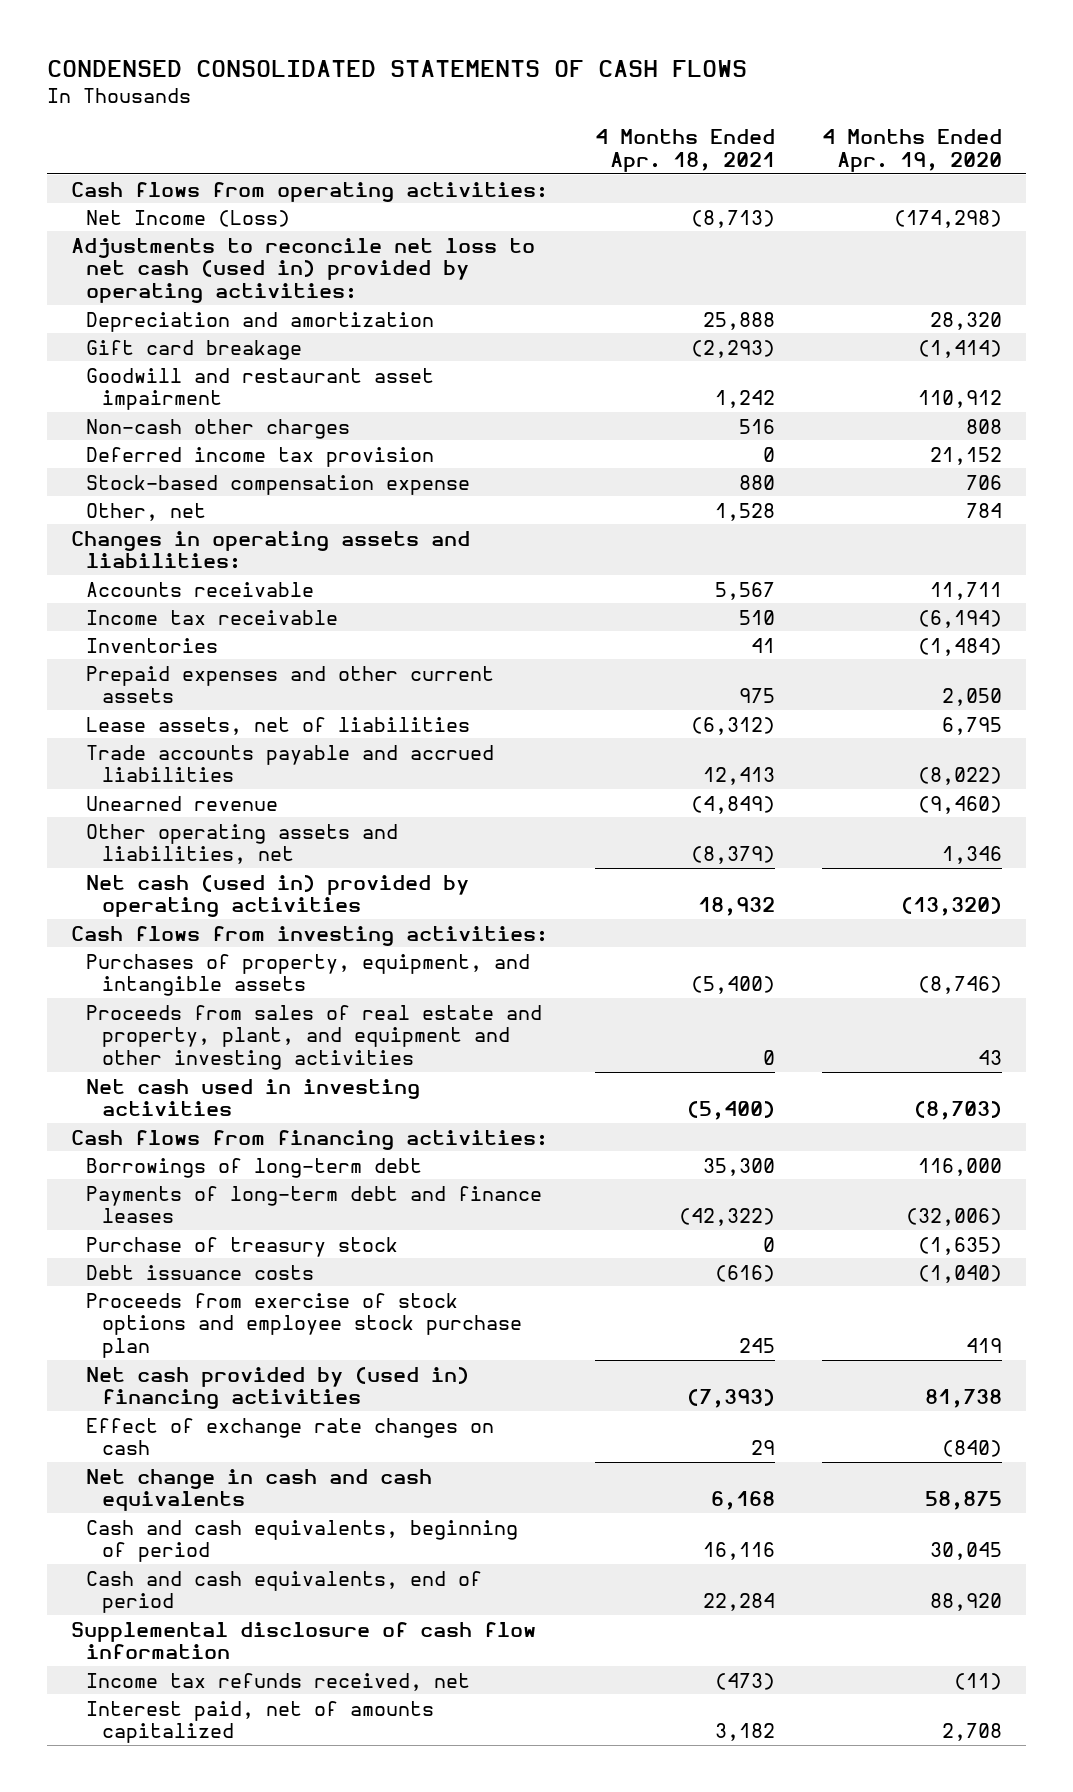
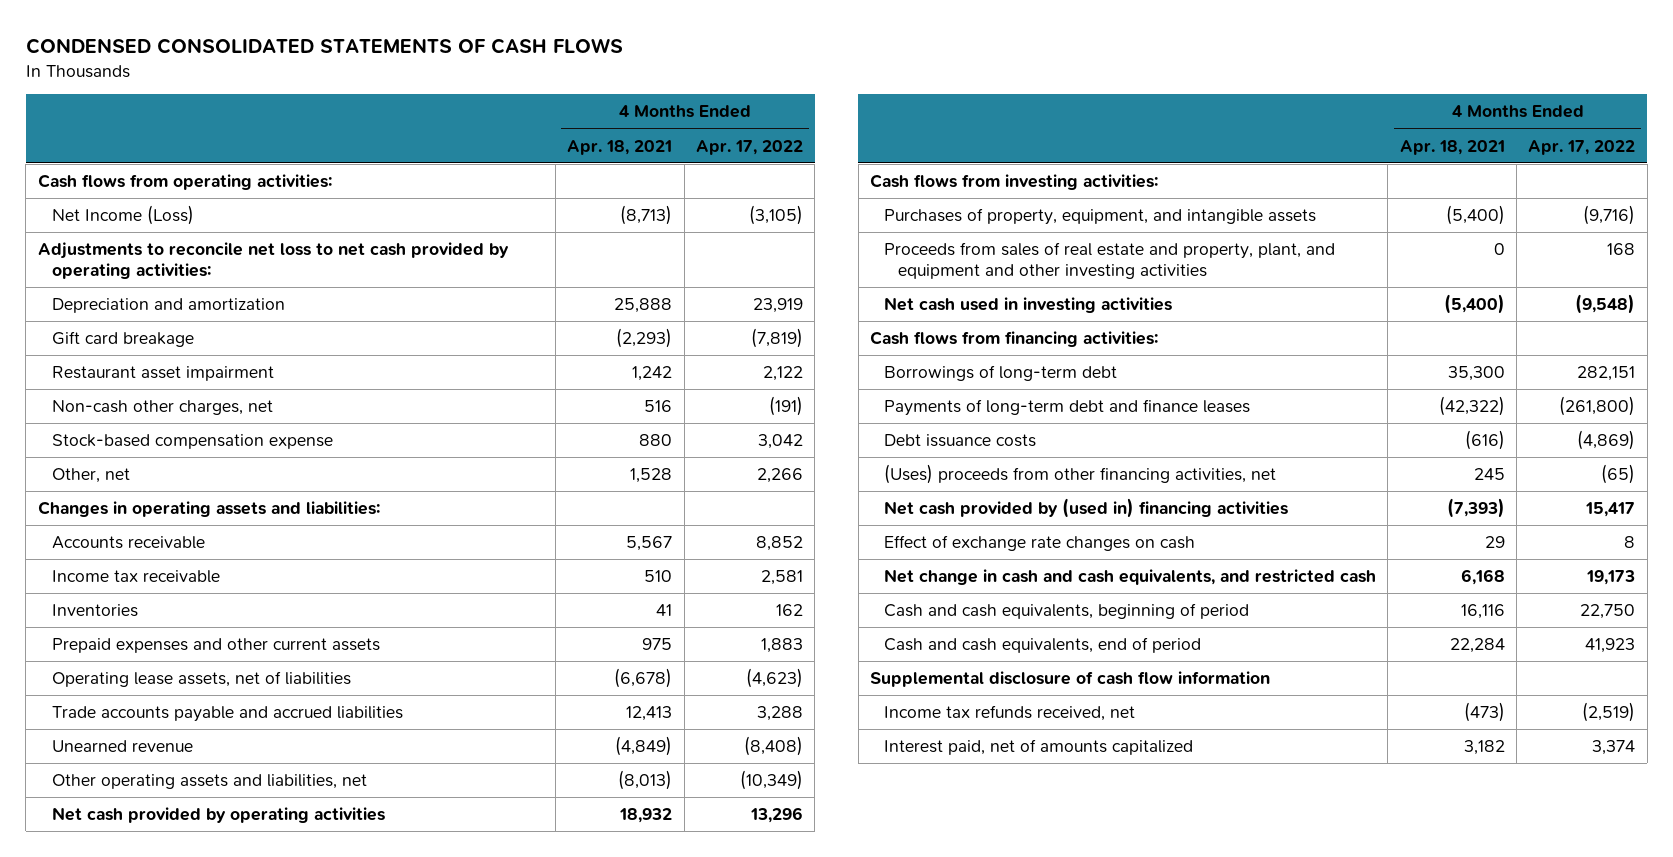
- | 4 Months Ended Apr. 18, 2021 | 4 Months Ended Apr. 19, 2020
+ | 4 Months Ended Apr. 18, 2021 | 4 Months Ended Apr. 17, 2022
- Adjustments to reconcile net loss to net cash (used in) provided by operating activities:
+ Adjustments to reconcile net loss to net cash provided by operating activities:
- Goodwill and restaurant asset impairment | 1,242 | 110,912
- Non-cash other charges | 516 | 808
- Deferred income tax provision | 0 | 21,152
+ Restaurant asset impairment | 1,242 | 2,122
+ Non-cash other charges, net | 516 | (191)
- Lease assets, net of liabilities | (6,312) | 6,795
+ Operating lease assets, net of liabilities | (6,678) | (4,623)
- Other operating assets and liabilities, net | (8,379) | 1,346
- Net cash (used in) provided by operating activities | 18,932 | (13,320)
+ Other operating assets and liabilities, net | (8,013) | (10,349)
+ Net cash provided by operating activities | 18,932 | 13,296
- Purchase of treasury stock | 0 | (1,635)
- Proceeds from exercise of stock options and employee stock purchase plan | 245 | 419
+ (Uses) proceeds from other financing activities, net | 245 | (65)
- Net change in cash and cash equivalents | 6,168 | 58,875
+ Net change in cash and cash equivalents, and restricted cash | 6,168 | 19,173

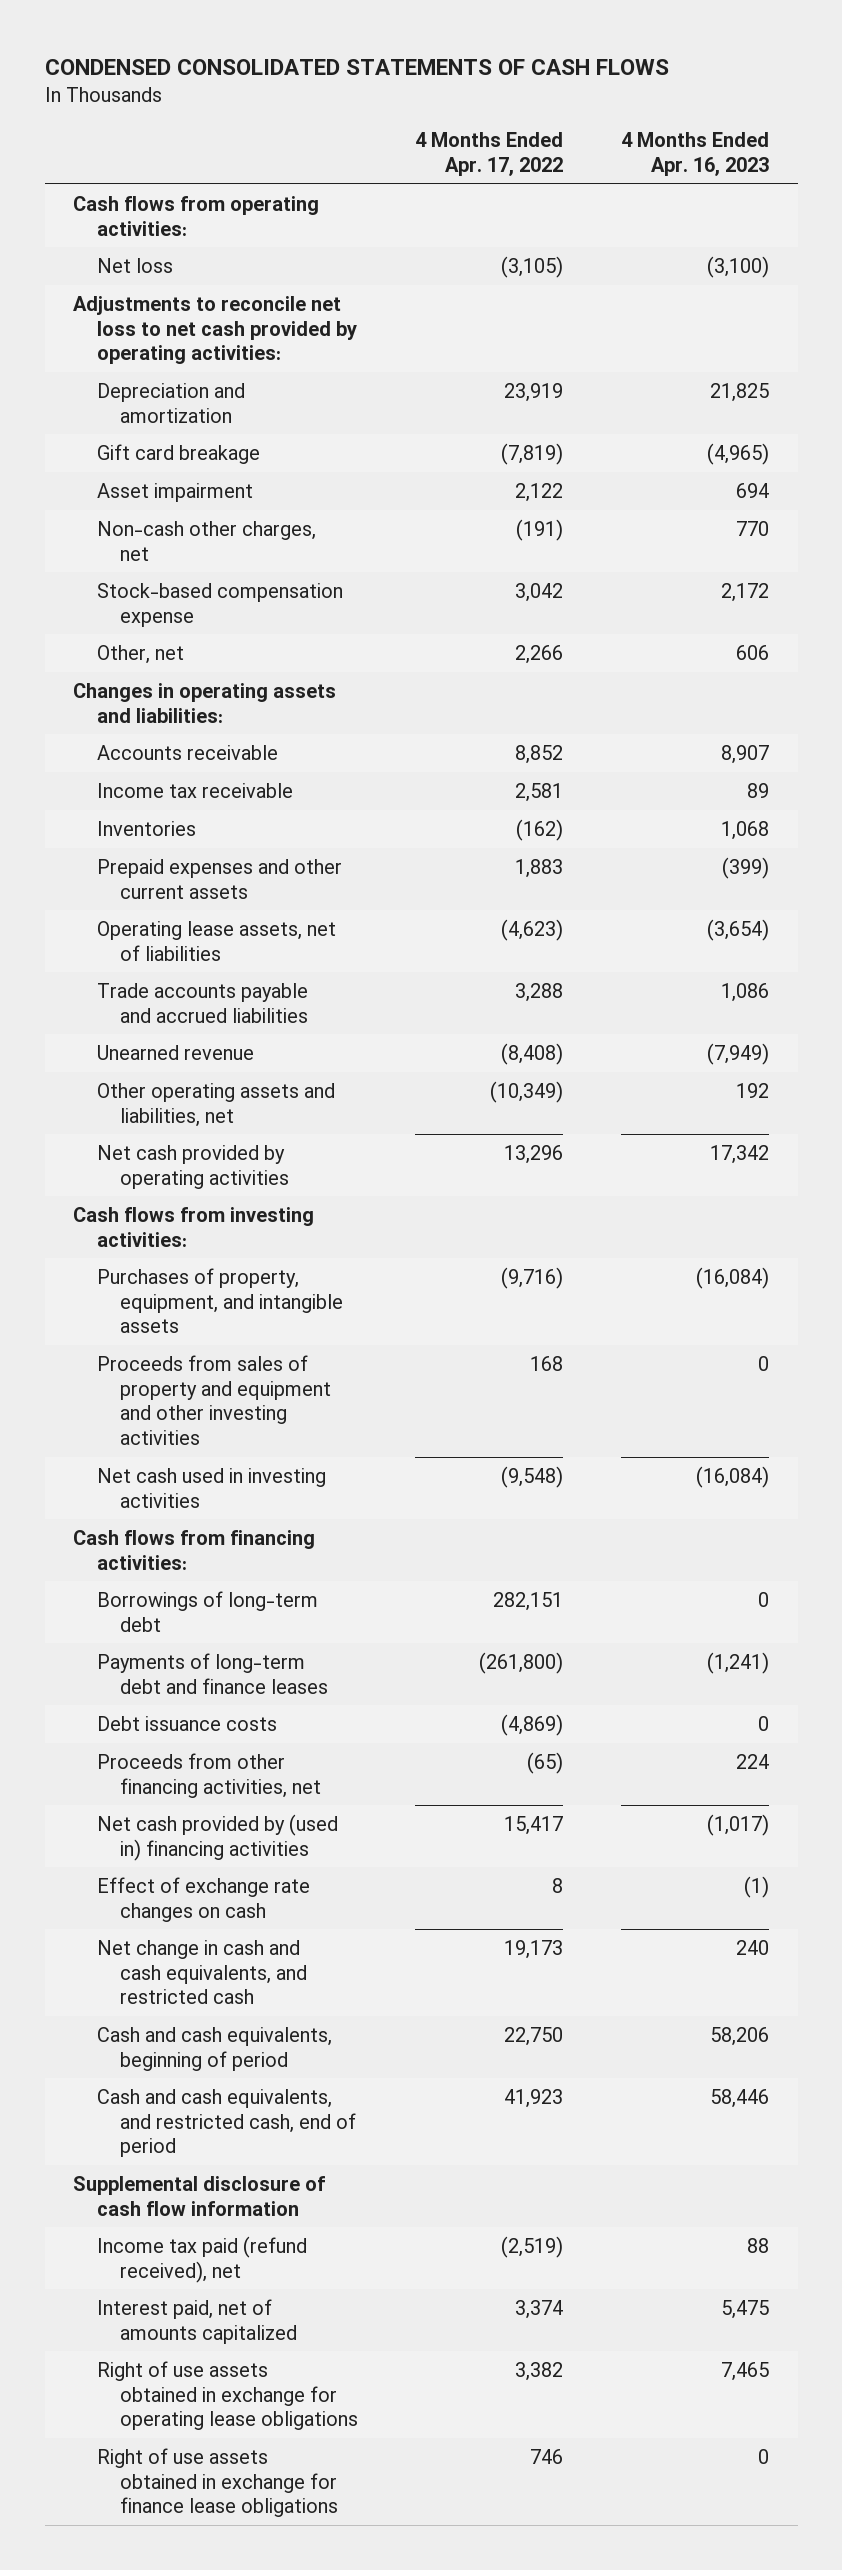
- | 4 Months Ended Apr. 18, 2021 | 4 Months Ended Apr. 17, 2022
+ | 4 Months Ended Apr. 17, 2022 | 4 Months Ended Apr. 16, 2023
- Net Income (Loss) | (8,713) | (3,105)
+ Net loss | (3,105) | (3,100)
- Restaurant asset impairment | 1,242 | 2,122
+ Asset impairment | 2,122 | 694
- Inventories | 41 | 162
+ Inventories | (162) | 1,068
- Proceeds from sales of real estate and property, plant, and equipment and other investing activities | 0 | 168
+ Proceeds from sales of property and equipment and other investing activities | 168 | 0
- (Uses) proceeds from other financing activities, net | 245 | (65)
+ Proceeds from other financing activities, net | (65) | 224
- Cash and cash equivalents, end of period | 22,284 | 41,923
+ Cash and cash equivalents, and restricted cash, end of period | 41,923 | 58,446
- Income tax refunds received, net | (473) | (2,519)
+ Income tax paid (refund received), net | (2,519) | 88
+ Right of use assets obtained in exchange for operating lease obligations | 3,382 | 7,465
+ Right of use assets obtained in exchange for finance lease obligations | 746 | 0

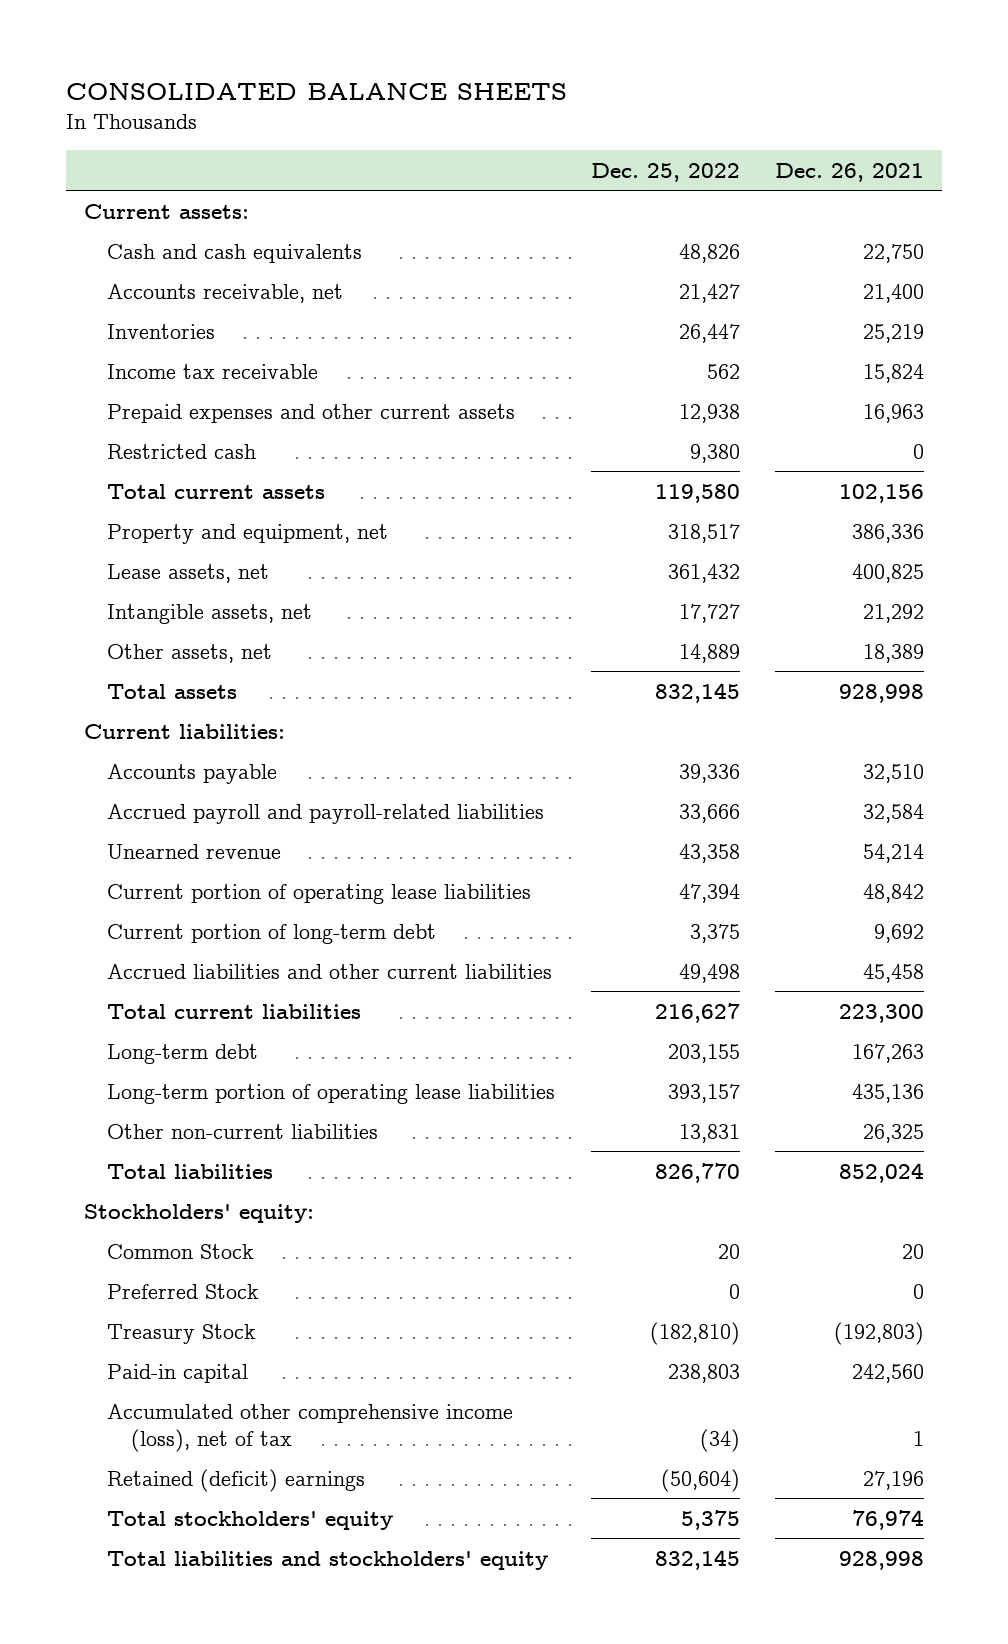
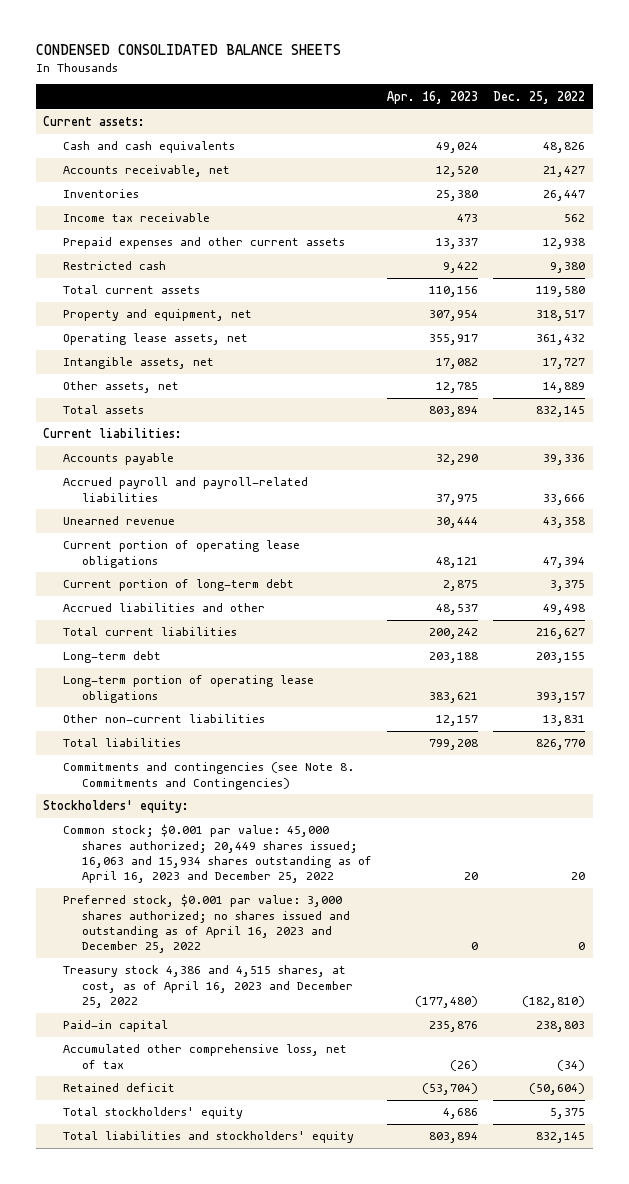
- CONSOLIDATED BALANCE SHEETS
+ CONDENSED CONSOLIDATED BALANCE SHEETS
- | Dec. 25, 2022 | Dec. 26, 2021
+ | Apr. 16, 2023 | Dec. 25, 2022
- Lease assets, net | 361,432 | 400,825
+ Operating lease assets, net | 355,917 | 361,432
- Current portion of operating lease liabilities | 47,394 | 48,842
+ Current portion of operating lease obligations | 48,121 | 47,394
- Accrued liabilities and other current liabilities | 49,498 | 45,458
+ Accrued liabilities and other | 48,537 | 49,498
- Long-term portion of operating lease liabilities | 393,157 | 435,136
+ Long-term portion of operating lease obligations | 383,621 | 393,157
+ Commitments and contingencies (see Note 8. Commitments and Contingencies)
- Common Stock | 20 | 20
- Preferred Stock | 0 | 0
- Treasury Stock | (182,810) | (192,803)
+ Common stock; $0.001 par value: 45,000 shares authorized; 20,449 shares issued; 16,063 and 15,934 shares outstanding as of April 16, 2023 and December 25, 2022 | 20 | 20
+ Preferred stock, $0.001 par value: 3,000 shares authorized; no shares issued and outstanding as of April 16, 2023 and December 25, 2022 | 0 | 0
+ Treasury stock 4,386 and 4,515 shares, at cost, as of April 16, 2023 and December 25, 2022 | (177,480) | (182,810)
- Accumulated other comprehensive income (loss), net of tax | (34) | 1
- Retained (deficit) earnings | (50,604) | 27,196
+ Accumulated other comprehensive loss, net of tax | (26) | (34)
+ Retained deficit | (53,704) | (50,604)

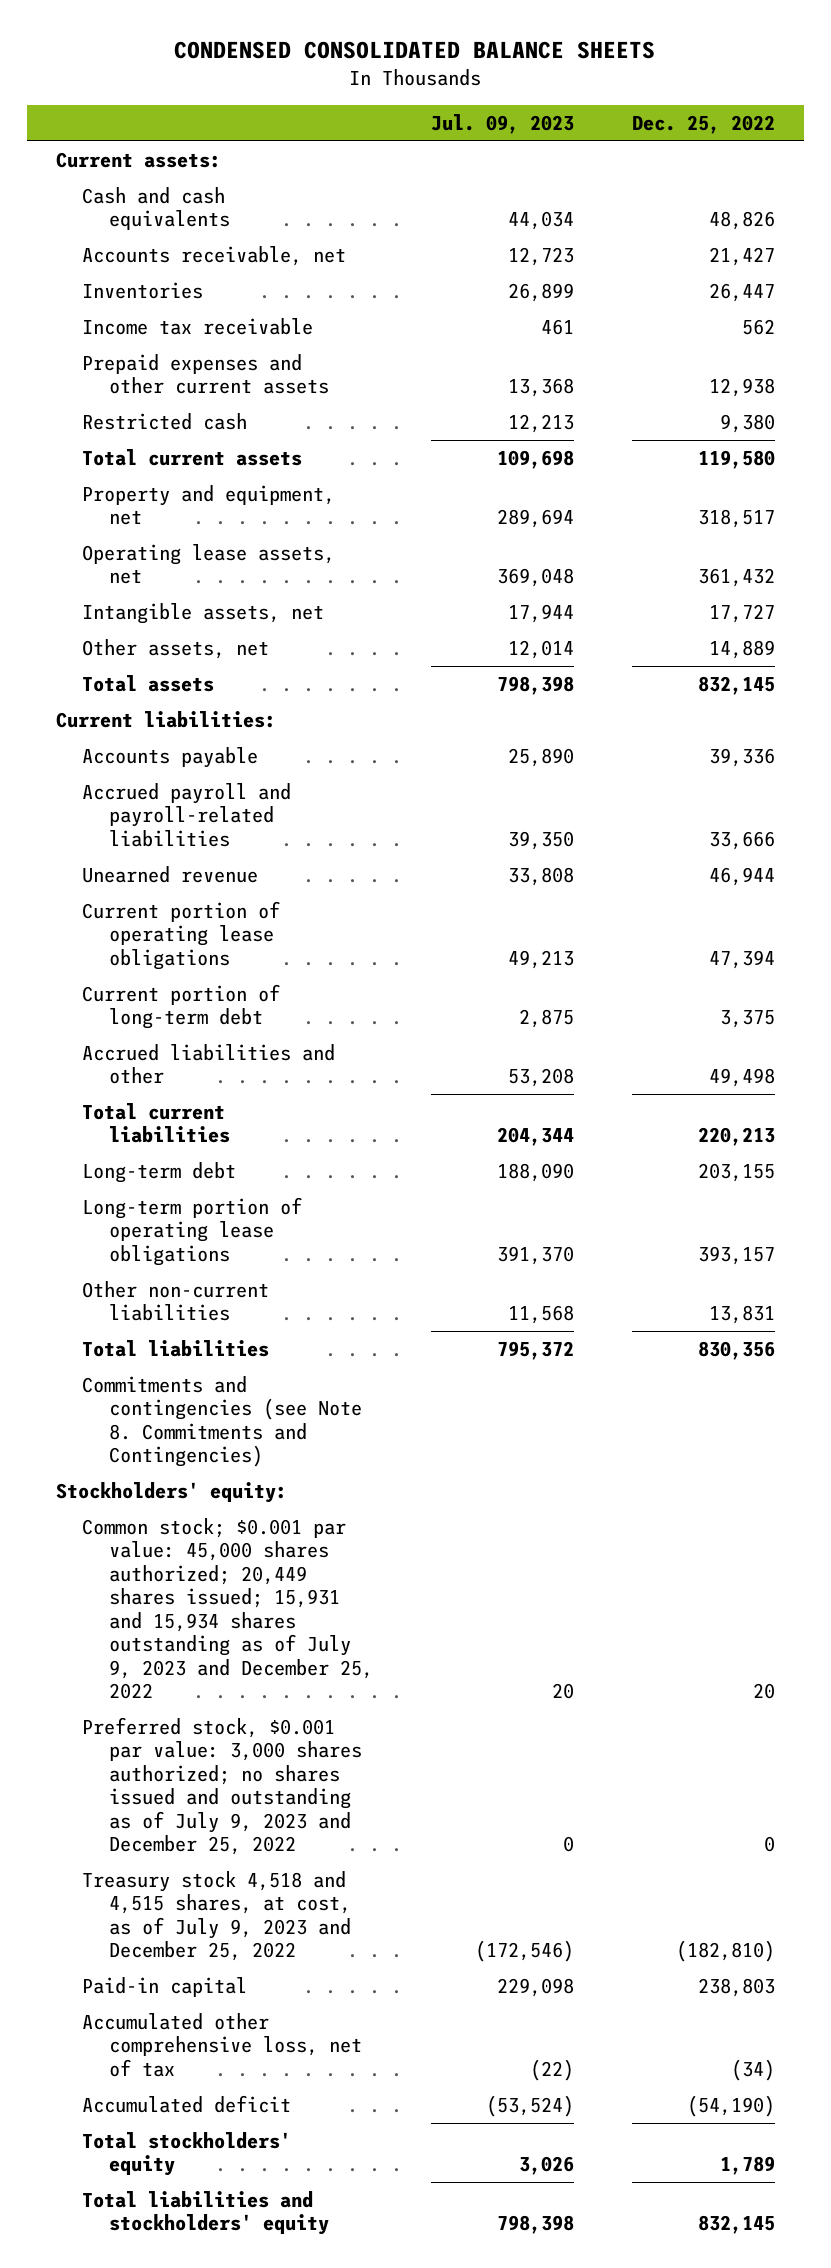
- | Apr. 16, 2023 | Dec. 25, 2022
+ | Jul. 09, 2023 | Dec. 25, 2022
- Unearned revenue | 30,444 | 43,358
+ Unearned revenue | 33,808 | 46,944
- Total current liabilities | 200,242 | 216,627
+ Total current liabilities | 204,344 | 220,213
- Total liabilities | 799,208 | 826,770
+ Total liabilities | 795,372 | 830,356
- Common stock; $0.001 par value: 45,000 shares authorized; 20,449 shares issued; 16,063 and 15,934 shares outstanding as of April 16, 2023 and December 25, 2022 | 20 | 20
- Preferred stock, $0.001 par value: 3,000 shares authorized; no shares issued and outstanding as of April 16, 2023 and December 25, 2022 | 0 | 0
- Treasury stock 4,386 and 4,515 shares, at cost, as of April 16, 2023 and December 25, 2022 | (177,480) | (182,810)
+ Common stock; $0.001 par value: 45,000 shares authorized; 20,449 shares issued; 15,931 and 15,934 shares outstanding as of July 9, 2023 and December 25, 2022 | 20 | 20
+ Preferred stock, $0.001 par value: 3,000 shares authorized; no shares issued and outstanding as of July 9, 2023 and December 25, 2022 | 0 | 0
+ Treasury stock 4,518 and 4,515 shares, at cost, as of July 9, 2023 and December 25, 2022 | (172,546) | (182,810)
- Retained deficit | (53,704) | (50,604)
- Total stockholders' equity | 4,686 | 5,375
+ Accumulated deficit | (53,524) | (54,190)
+ Total stockholders' equity | 3,026 | 1,789

